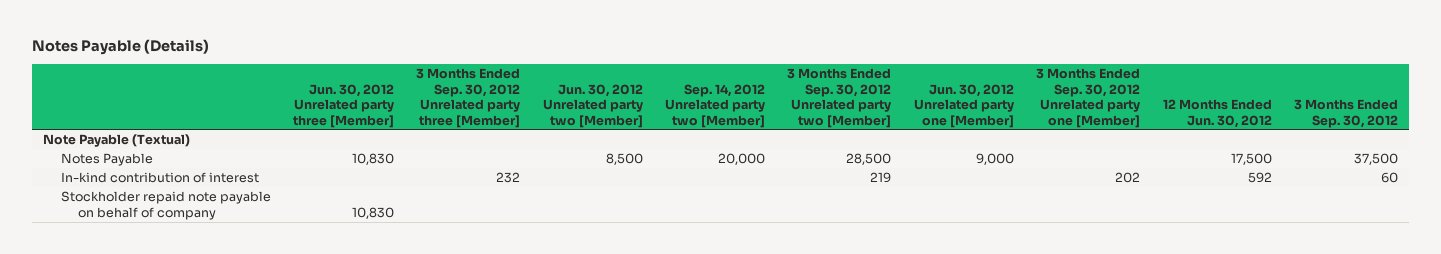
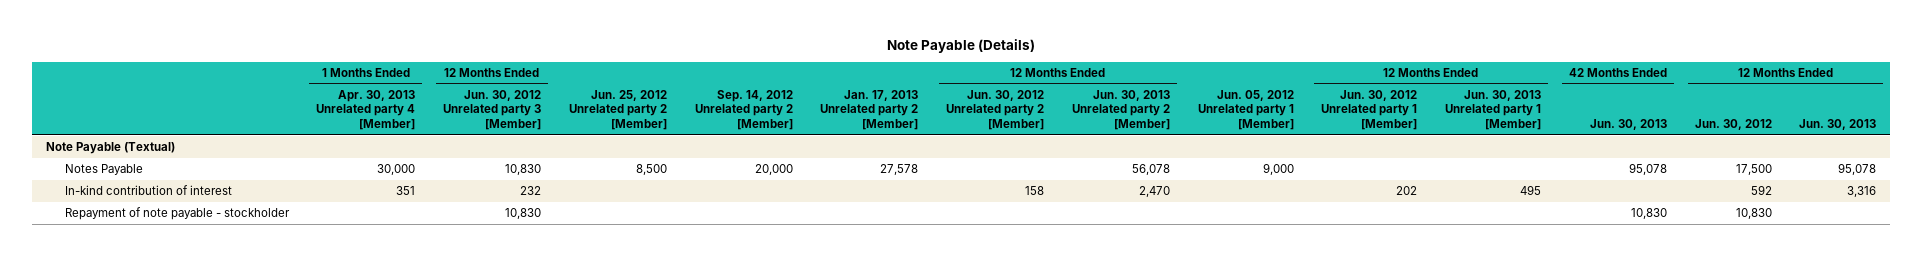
- Notes Payable (Details)
+ Note Payable (Details)
- | Jun. 30, 2012 Unrelated party three [Member] | 3 Months Ended Sep. 30, 2012 Unrelated party three [Member] | Jun. 30, 2012 Unrelated party two [Member] | Sep. 14, 2012 Unrelated party two [Member] | 3 Months Ended Sep. 30, 2012 Unrelated party two [Member] | Jun. 30, 2012 Unrelated party one [Member] | 3 Months Ended Sep. 30, 2012 Unrelated party one [Member] | 12 Months Ended Jun. 30, 2012 | 3 Months Ended Sep. 30, 2012
+ | 1 Months Ended Apr. 30, 2013 Unrelated party 4 [Member] | 12 Months Ended Jun. 30, 2012 Unrelated party 3 [Member] | Jun. 25, 2012 Unrelated party 2 [Member] | Sep. 14, 2012 Unrelated party 2 [Member] | Jan. 17, 2013 Unrelated party 2 [Member] | 12 Months Ended Jun. 30, 2012 Unrelated party 2 [Member] | 12 Months Ended Jun. 30, 2013 Unrelated party 2 [Member] | Jun. 05, 2012 Unrelated party 1 [Member] | 12 Months Ended Jun. 30, 2012 Unrelated party 1 [Member] | 12 Months Ended Jun. 30, 2013 Unrelated party 1 [Member] | 42 Months Ended Jun. 30, 2013 | 12 Months Ended Jun. 30, 2012 | 12 Months Ended Jun. 30, 2013
- Stockholder repaid note payable on behalf of company | 10,830 | | | | | | | |
+ Repayment of note payable - stockholder | | 10,830 | | | | | | | | | 10,830 | 10,830 |

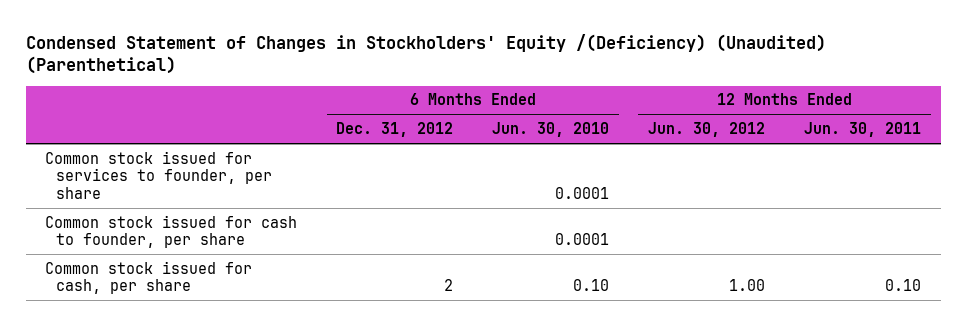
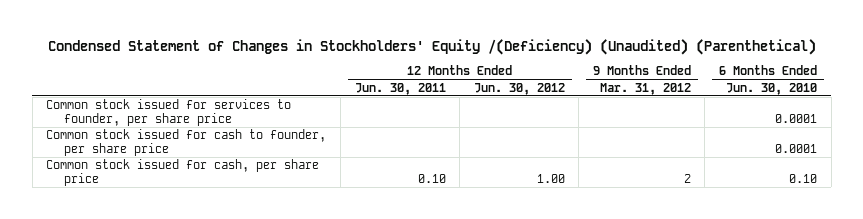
- | 6 Months Ended Dec. 31, 2012 | 6 Months Ended Jun. 30, 2010 | 12 Months Ended Jun. 30, 2012 | 12 Months Ended Jun. 30, 2011
+ | 12 Months Ended Jun. 30, 2011 | 12 Months Ended Jun. 30, 2012 | 9 Months Ended Mar. 31, 2012 | 6 Months Ended Jun. 30, 2010
- Common stock issued for services to founder, per share | | 0.0001 | |
- Common stock issued for cash to founder, per share | | 0.0001 | |
- Common stock issued for cash, per share | 2 | 0.10 | 1.00 | 0.10
+ Common stock issued for services to founder, per share price | | | | 0.0001
+ Common stock issued for cash to founder, per share price | | | | 0.0001
+ Common stock issued for cash, per share price | 0.10 | 1.00 | 2 | 0.10

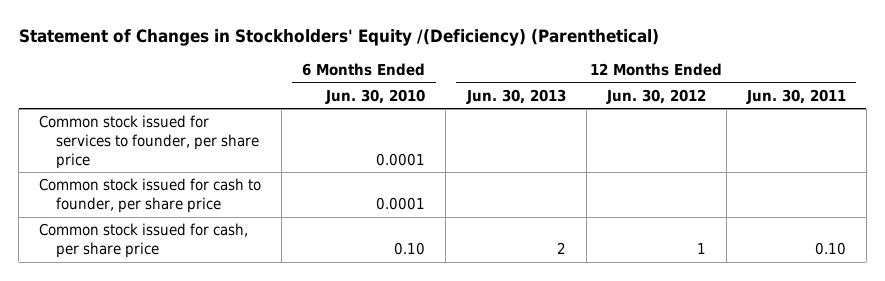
- Condensed Statement of Changes in Stockholders' Equity /(Deficiency) (Unaudited) (Parenthetical)
+ Statement of Changes in Stockholders' Equity /(Deficiency) (Parenthetical)
- | 12 Months Ended Jun. 30, 2011 | 12 Months Ended Jun. 30, 2012 | 9 Months Ended Mar. 31, 2012 | 6 Months Ended Jun. 30, 2010
+ | 6 Months Ended Jun. 30, 2010 | 12 Months Ended Jun. 30, 2013 | 12 Months Ended Jun. 30, 2012 | 12 Months Ended Jun. 30, 2011
- Common stock issued for cash, per share price | 0.10 | 1.00 | 2 | 0.10
+ Common stock issued for cash, per share price | 0.10 | 2 | 1 | 0.10

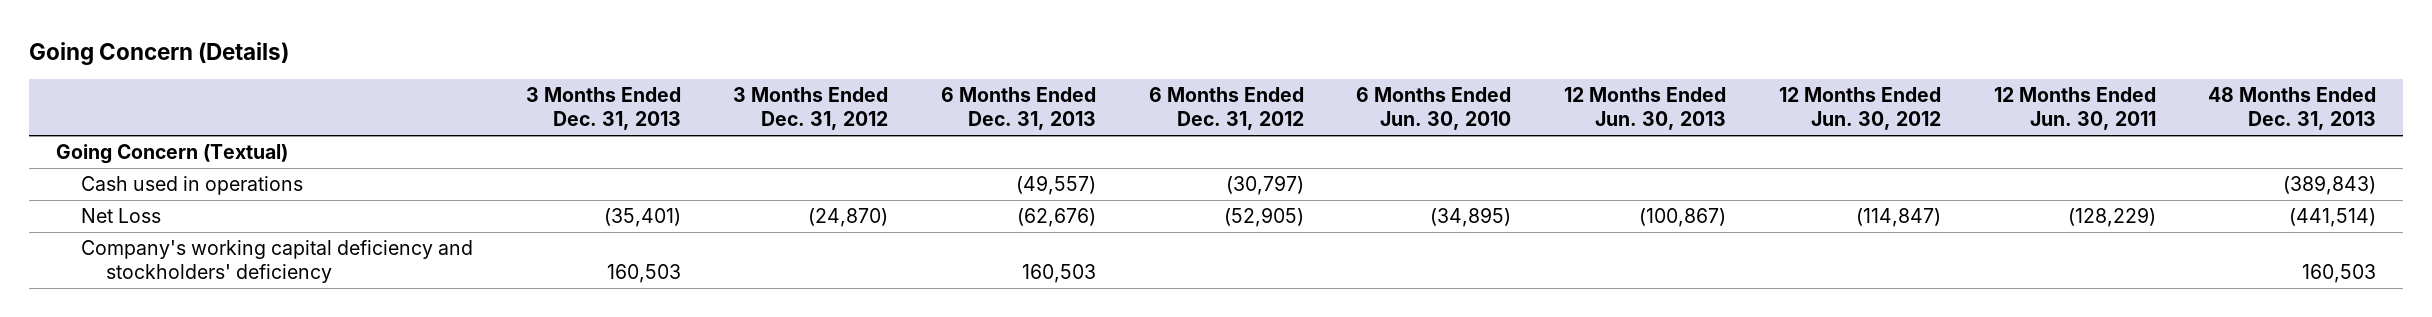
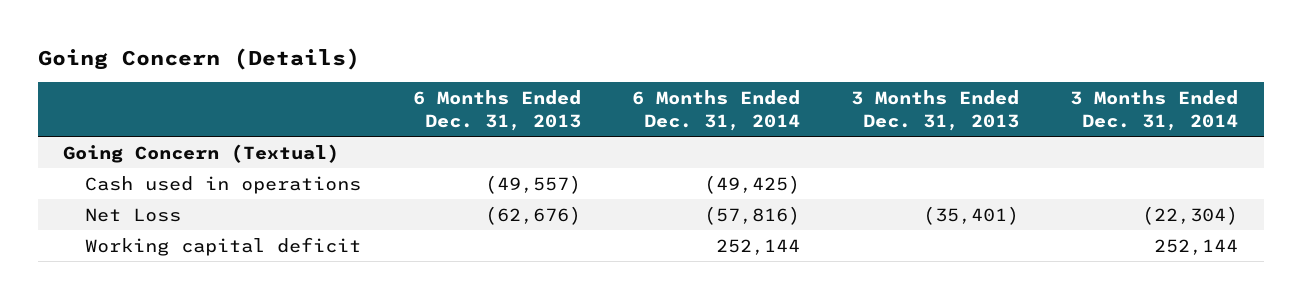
- | 3 Months Ended Dec. 31, 2013 | 3 Months Ended Dec. 31, 2012 | 6 Months Ended Dec. 31, 2013 | 6 Months Ended Dec. 31, 2012 | 6 Months Ended Jun. 30, 2010 | 12 Months Ended Jun. 30, 2013 | 12 Months Ended Jun. 30, 2012 | 12 Months Ended Jun. 30, 2011 | 48 Months Ended Dec. 31, 2013
+ | 6 Months Ended Dec. 31, 2013 | 6 Months Ended Dec. 31, 2014 | 3 Months Ended Dec. 31, 2013 | 3 Months Ended Dec. 31, 2014
- Company's working capital deficiency and stockholders' deficiency | 160,503 | | 160,503 | | | | | | 160,503
+ Working capital deficit | | 252,144 | | 252,144

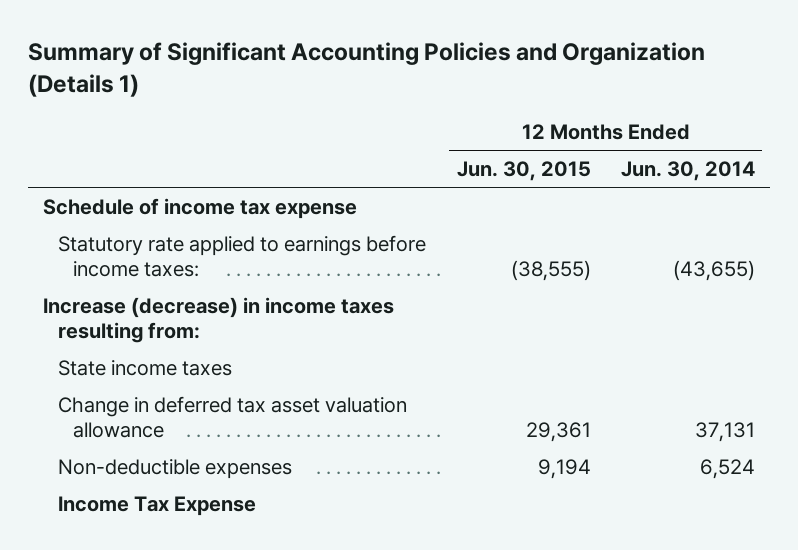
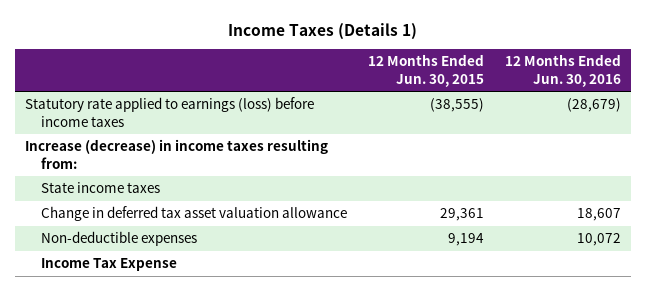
- Summary of Significant Accounting Policies and Organization (Details 1)
+ Income Taxes (Details 1)
- | 12 Months Ended Jun. 30, 2015 | 12 Months Ended Jun. 30, 2014
+ | 12 Months Ended Jun. 30, 2015 | 12 Months Ended Jun. 30, 2016
- Schedule of income tax expense
- Statutory rate applied to earnings before income taxes: | (38,555) | (43,655)
+ Statutory rate applied to earnings (loss) before income taxes | (38,555) | (28,679)

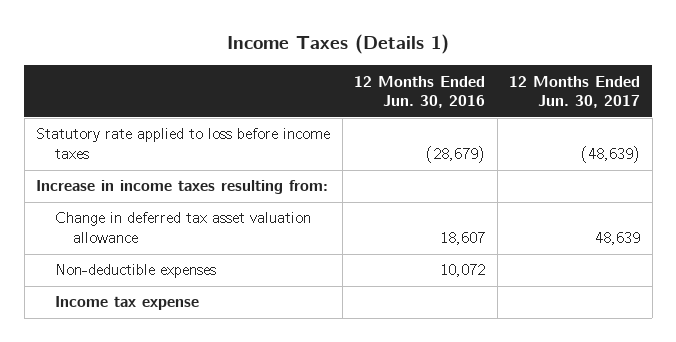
- | 12 Months Ended Jun. 30, 2015 | 12 Months Ended Jun. 30, 2016
+ | 12 Months Ended Jun. 30, 2016 | 12 Months Ended Jun. 30, 2017
- Statutory rate applied to earnings (loss) before income taxes | (38,555) | (28,679)
- Increase (decrease) in income taxes resulting from:
- State income taxes
+ Statutory rate applied to loss before income taxes | (28,679) | (48,639)
+ Increase in income taxes resulting from:
- Income Tax Expense
+ Income tax expense

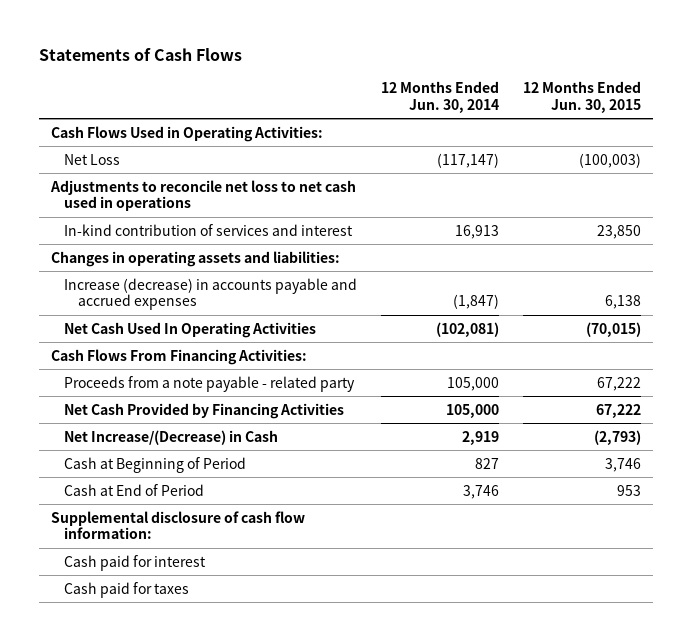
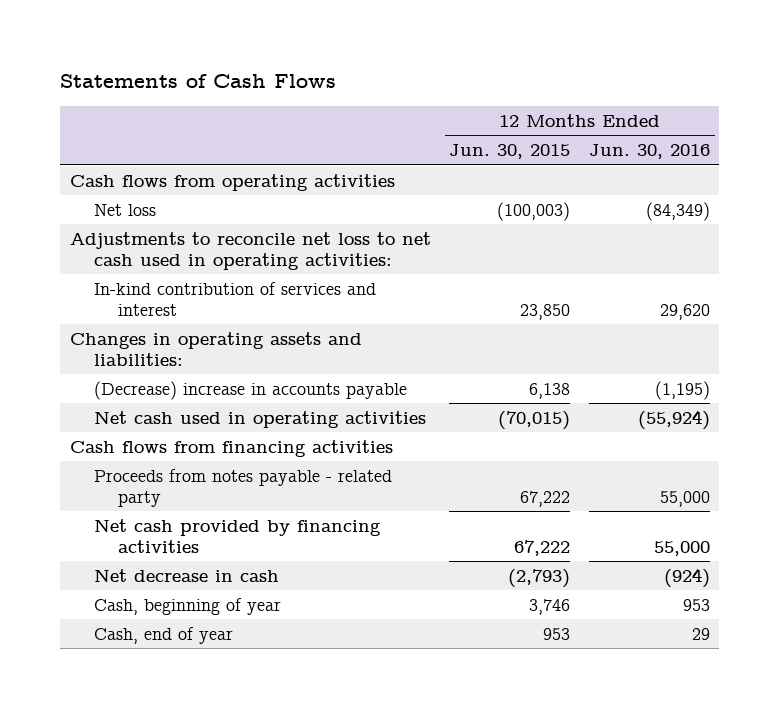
- | 12 Months Ended Jun. 30, 2014 | 12 Months Ended Jun. 30, 2015
+ | 12 Months Ended Jun. 30, 2015 | 12 Months Ended Jun. 30, 2016
- Cash Flows Used in Operating Activities:
- Net Loss | (117,147) | (100,003)
- Adjustments to reconcile net loss to net cash used in operations
+ Cash flows from operating activities
+ Net loss | (100,003) | (84,349)
+ Adjustments to reconcile net loss to net cash used in operating activities:
- Increase (decrease) in accounts payable and accrued expenses | (1,847) | 6,138
- Net Cash Used In Operating Activities | (102,081) | (70,015)
- Cash Flows From Financing Activities:
- Proceeds from a note payable - related party | 105,000 | 67,222
- Net Cash Provided by Financing Activities | 105,000 | 67,222
- Net Increase/(Decrease) in Cash | 2,919 | (2,793)
- Cash at Beginning of Period | 827 | 3,746
- Cash at End of Period | 3,746 | 953
- Supplemental disclosure of cash flow information:
- Cash paid for interest
- Cash paid for taxes
+ (Decrease) increase in accounts payable | 6,138 | (1,195)
+ Net cash used in operating activities | (70,015) | (55,924)
+ Cash flows from financing activities
+ Proceeds from notes payable - related party | 67,222 | 55,000
+ Net cash provided by financing activities | 67,222 | 55,000
+ Net decrease in cash | (2,793) | (924)
+ Cash, beginning of year | 3,746 | 953
+ Cash, end of year | 953 | 29

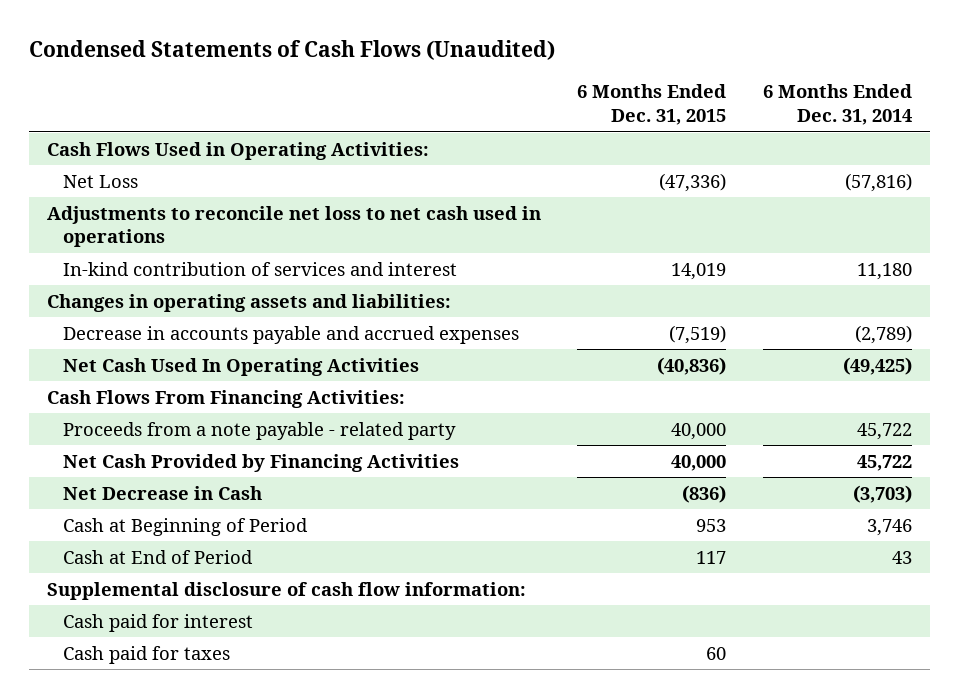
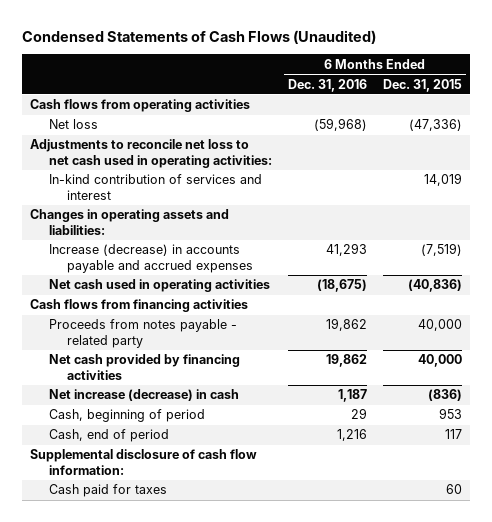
- | 6 Months Ended Dec. 31, 2015 | 6 Months Ended Dec. 31, 2014
+ | 6 Months Ended Dec. 31, 2016 | 6 Months Ended Dec. 31, 2015
- Cash Flows Used in Operating Activities:
- Net Loss | (47,336) | (57,816)
- Adjustments to reconcile net loss to net cash used in operations
+ Cash flows from operating activities
+ Net loss | (59,968) | (47,336)
+ Adjustments to reconcile net loss to net cash used in operating activities:
- Decrease in accounts payable and accrued expenses | (7,519) | (2,789)
- Net Cash Used In Operating Activities | (40,836) | (49,425)
- Cash Flows From Financing Activities:
- Proceeds from a note payable - related party | 40,000 | 45,722
- Net Cash Provided by Financing Activities | 40,000 | 45,722
- Net Decrease in Cash | (836) | (3,703)
- Cash at Beginning of Period | 953 | 3,746
- Cash at End of Period | 117 | 43
+ Increase (decrease) in accounts payable and accrued expenses | 41,293 | (7,519)
+ Net cash used in operating activities | (18,675) | (40,836)
+ Cash flows from financing activities
+ Proceeds from notes payable - related party | 19,862 | 40,000
+ Net cash provided by financing activities | 19,862 | 40,000
+ Net increase (decrease) in cash | 1,187 | (836)
+ Cash, beginning of period | 29 | 953
+ Cash, end of period | 1,216 | 117
- Cash paid for interest

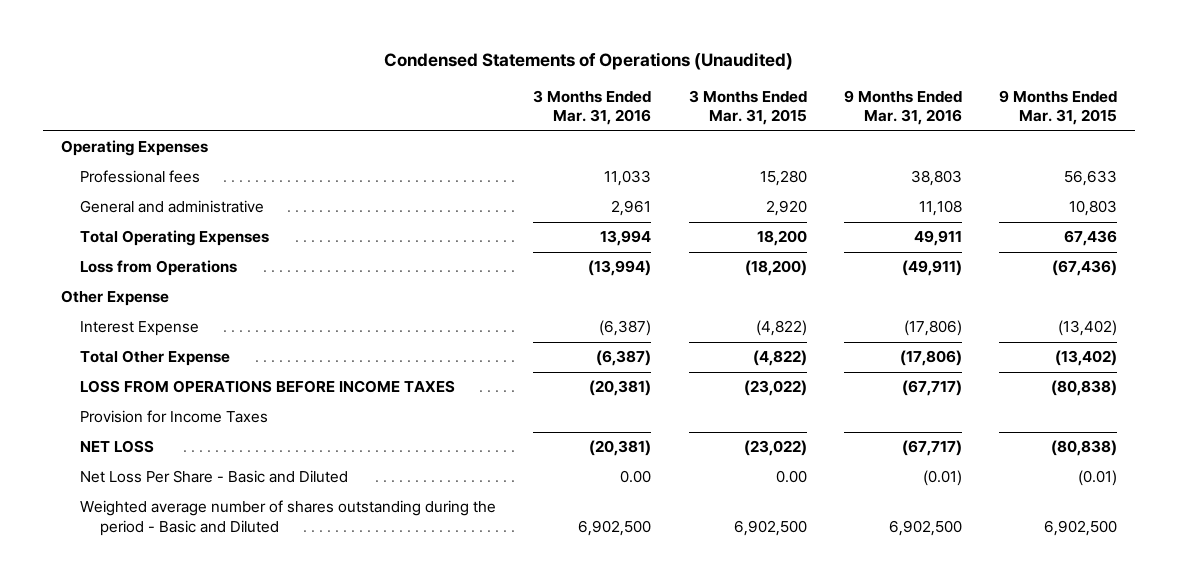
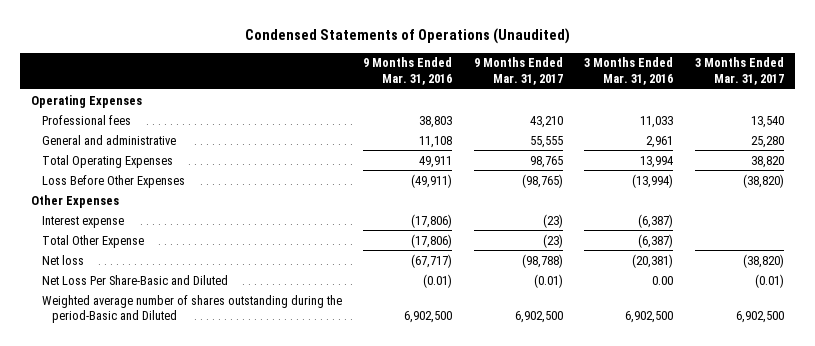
- | 3 Months Ended Mar. 31, 2016 | 3 Months Ended Mar. 31, 2015 | 9 Months Ended Mar. 31, 2016 | 9 Months Ended Mar. 31, 2015
+ | 9 Months Ended Mar. 31, 2016 | 9 Months Ended Mar. 31, 2017 | 3 Months Ended Mar. 31, 2016 | 3 Months Ended Mar. 31, 2017
- Loss from Operations | (13,994) | (18,200) | (49,911) | (67,436)
- Other Expense
- Interest Expense | (6,387) | (4,822) | (17,806) | (13,402)
+ Loss Before Other Expenses | (49,911) | (98,765) | (13,994) | (38,820)
+ Other Expenses
+ Interest expense | (17,806) | (23) | (6,387) |
- LOSS FROM OPERATIONS BEFORE INCOME TAXES | (20,381) | (23,022) | (67,717) | (80,838)
- Provision for Income Taxes
- NET LOSS | (20,381) | (23,022) | (67,717) | (80,838)
- Net Loss Per Share - Basic and Diluted | 0.00 | 0.00 | (0.01) | (0.01)
- Weighted average number of shares outstanding during the period - Basic and Diluted | 6,902,500 | 6,902,500 | 6,902,500 | 6,902,500
+ Net loss | (67,717) | (98,788) | (20,381) | (38,820)
+ Net Loss Per Share-Basic and Diluted | (0.01) | (0.01) | 0.00 | (0.01)
+ Weighted average number of shares outstanding during the period-Basic and Diluted | 6,902,500 | 6,902,500 | 6,902,500 | 6,902,500

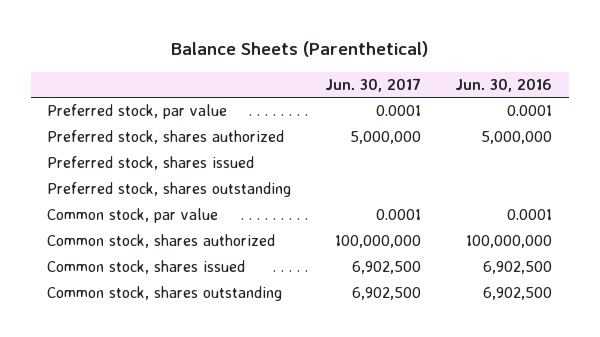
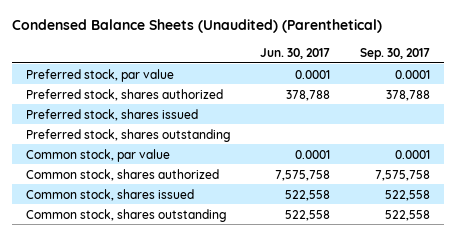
- Balance Sheets (Parenthetical)
+ Condensed Balance Sheets (Unaudited) (Parenthetical)
- | Jun. 30, 2017 | Jun. 30, 2016
+ | Jun. 30, 2017 | Sep. 30, 2017
- Preferred stock, shares authorized | 5,000,000 | 5,000,000
+ Preferred stock, shares authorized | 378,788 | 378,788
- Common stock, shares authorized | 100,000,000 | 100,000,000
- Common stock, shares issued | 6,902,500 | 6,902,500
- Common stock, shares outstanding | 6,902,500 | 6,902,500
+ Common stock, shares authorized | 7,575,758 | 7,575,758
+ Common stock, shares issued | 522,558 | 522,558
+ Common stock, shares outstanding | 522,558 | 522,558

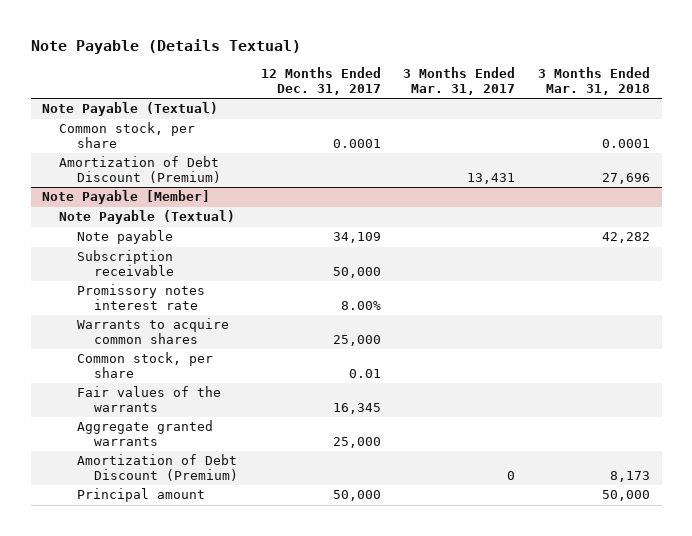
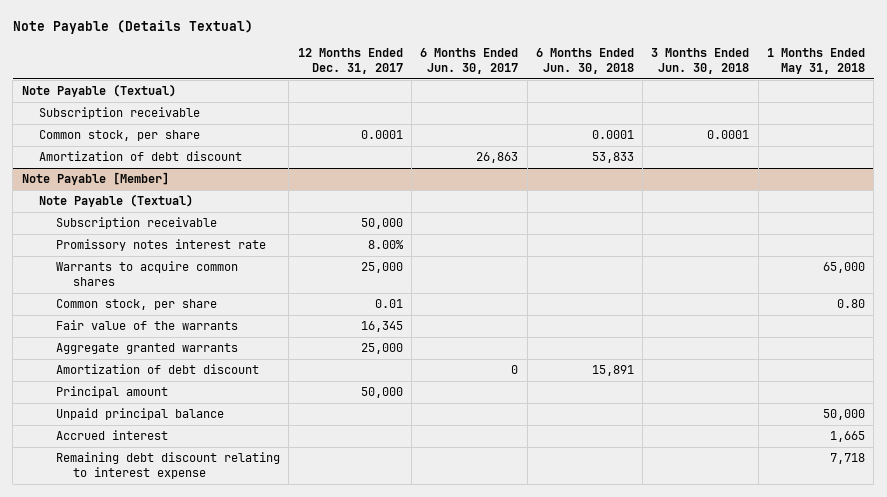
- | 12 Months Ended Dec. 31, 2017 | 3 Months Ended Mar. 31, 2017 | 3 Months Ended Mar. 31, 2018
+ | 12 Months Ended Dec. 31, 2017 | 6 Months Ended Jun. 30, 2017 | 6 Months Ended Jun. 30, 2018 | 3 Months Ended Jun. 30, 2018 | 1 Months Ended May 31, 2018
+ Subscription receivable
- Amortization of Debt Discount (Premium) | | 13,431 | 27,696
+ Amortization of debt discount | | 26,863 | 53,833 | |
@ Note Payable [Member]
- Note payable | 34,109 | | 42,282
- Fair values of the warrants | 16,345 | |
+ Fair value of the warrants | 16,345 | | | |
- Amortization of Debt Discount (Premium) | | 0 | 8,173
+ Amortization of debt discount | | 0 | 15,891 | |
+ Unpaid principal balance | | | | | 50,000
+ Accrued interest | | | | | 1,665
+ Remaining debt discount relating to interest expense | | | | | 7,718

